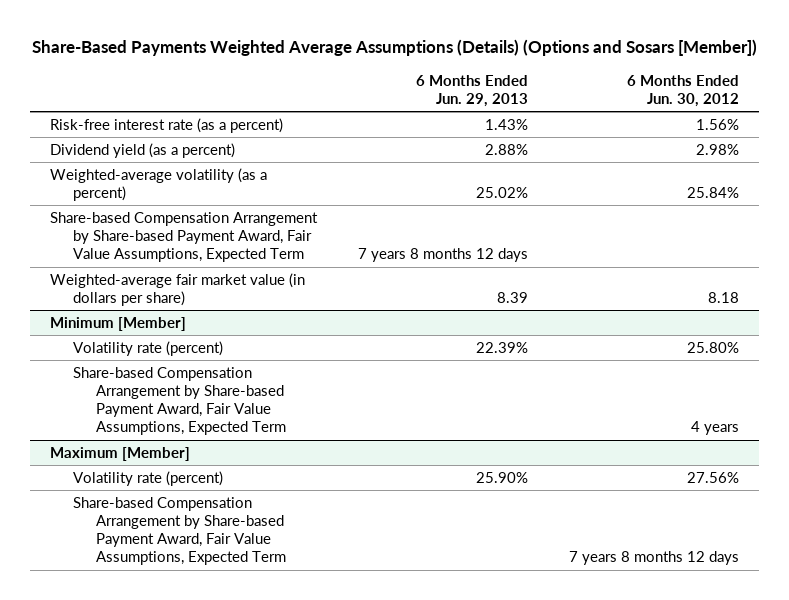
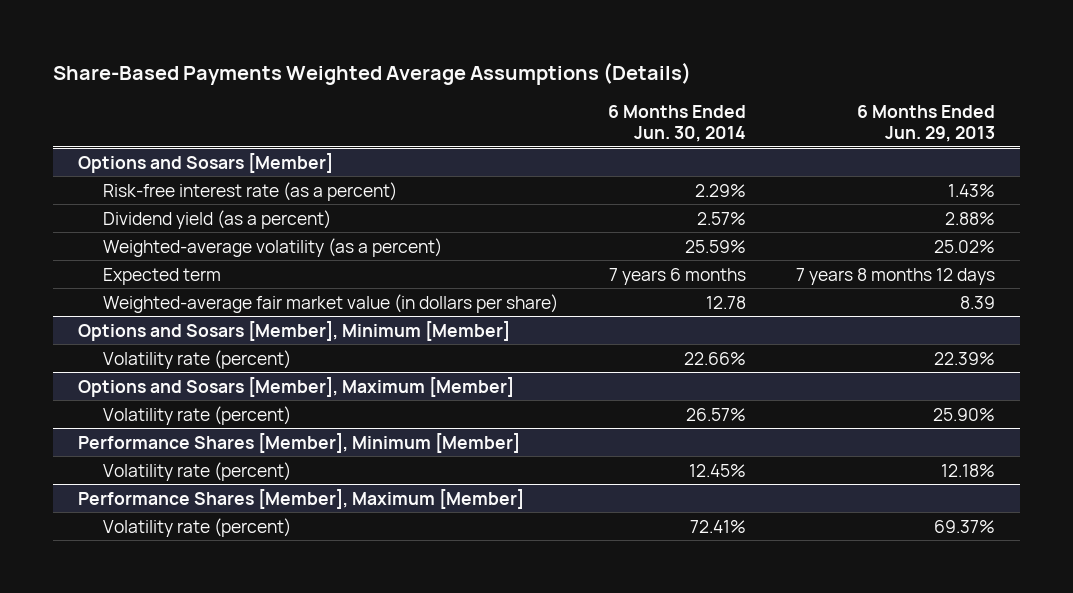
- Share-Based Payments Weighted Average Assumptions (Details) (Options and Sosars [Member])
+ Share-Based Payments Weighted Average Assumptions (Details)
- | 6 Months Ended Jun. 29, 2013 | 6 Months Ended Jun. 30, 2012
+ | 6 Months Ended Jun. 30, 2014 | 6 Months Ended Jun. 29, 2013
+ Options and Sosars [Member]
- Share-based Compensation Arrangement by Share-based Payment Award, Fair Value Assumptions, Expected Term | 7 years 8 months 12 days |
+ Expected term | 7 years 6 months | 7 years 8 months 12 days
- Minimum [Member]
+ Options and Sosars [Member], Minimum [Member]
- Share-based Compensation Arrangement by Share-based Payment Award, Fair Value Assumptions, Expected Term | | 4 years
- Maximum [Member]
+ Options and Sosars [Member], Maximum [Member]
- Share-based Compensation Arrangement by Share-based Payment Award, Fair Value Assumptions, Expected Term | | 7 years 8 months 12 days
+ Performance Shares [Member], Minimum [Member]
+ Volatility rate (percent) | 12.45% | 12.18%
+ Performance Shares [Member], Maximum [Member]
+ Volatility rate (percent) | 72.41% | 69.37%

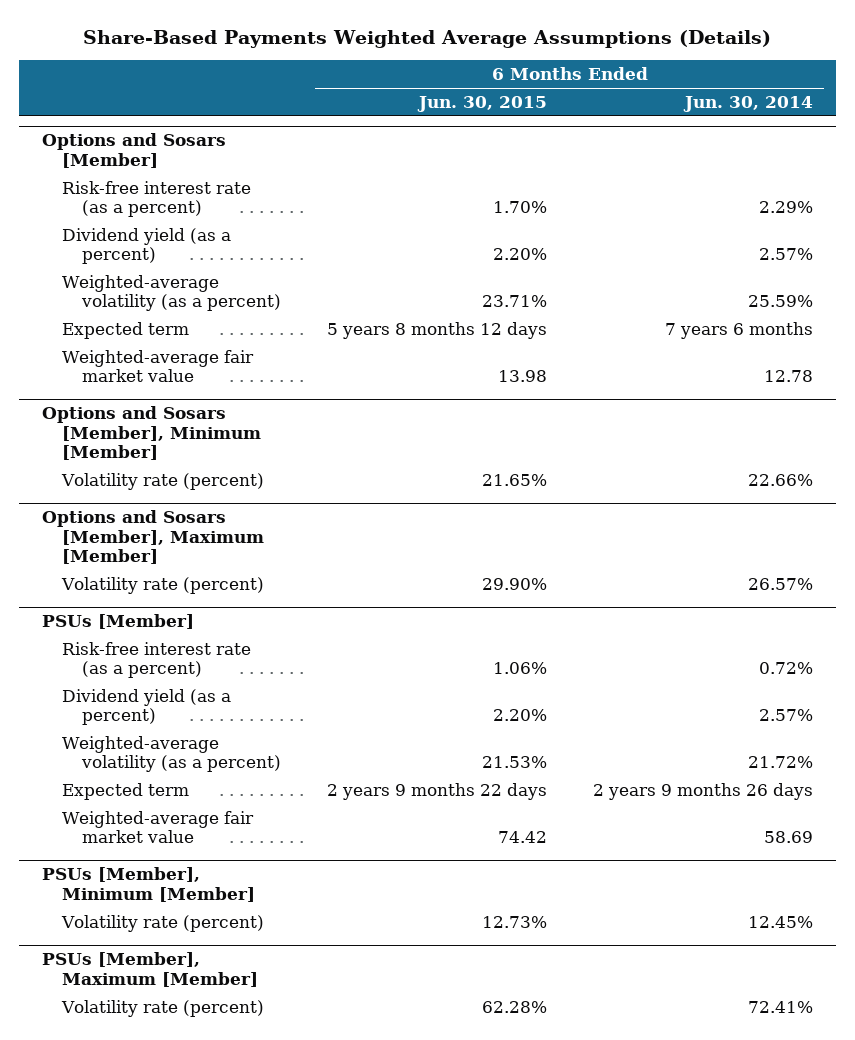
- | 6 Months Ended Jun. 30, 2014 | 6 Months Ended Jun. 29, 2013
+ | 6 Months Ended Jun. 30, 2015 | 6 Months Ended Jun. 30, 2014
@ Options and Sosars [Member]
- Weighted-average fair market value (in dollars per share) | 12.78 | 8.39
+ Weighted-average fair market value | 13.98 | 12.78
- Performance Shares [Member], Minimum [Member]
+ PSUs [Member]
+ Risk-free interest rate (as a percent) | 1.06% | 0.72%
+ Dividend yield (as a percent) | 2.20% | 2.57%
+ Weighted-average volatility (as a percent) | 21.53% | 21.72%
+ Expected term | 2 years 9 months 22 days | 2 years 9 months 26 days
+ Weighted-average fair market value | 74.42 | 58.69
+ PSUs [Member], Minimum [Member]
- Performance Shares [Member], Maximum [Member]
+ PSUs [Member], Maximum [Member]

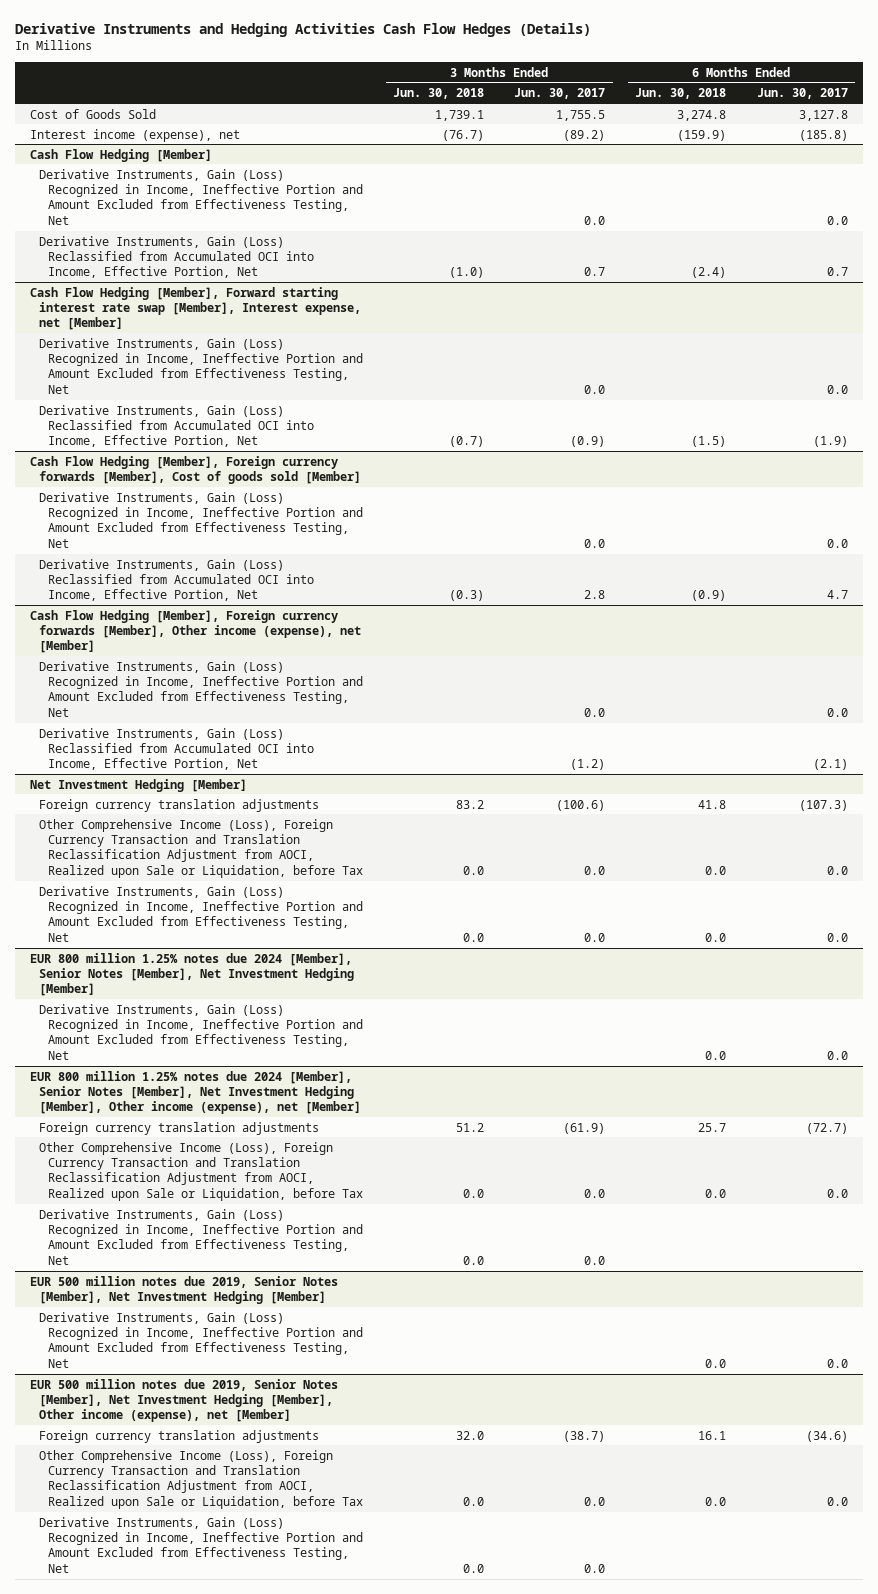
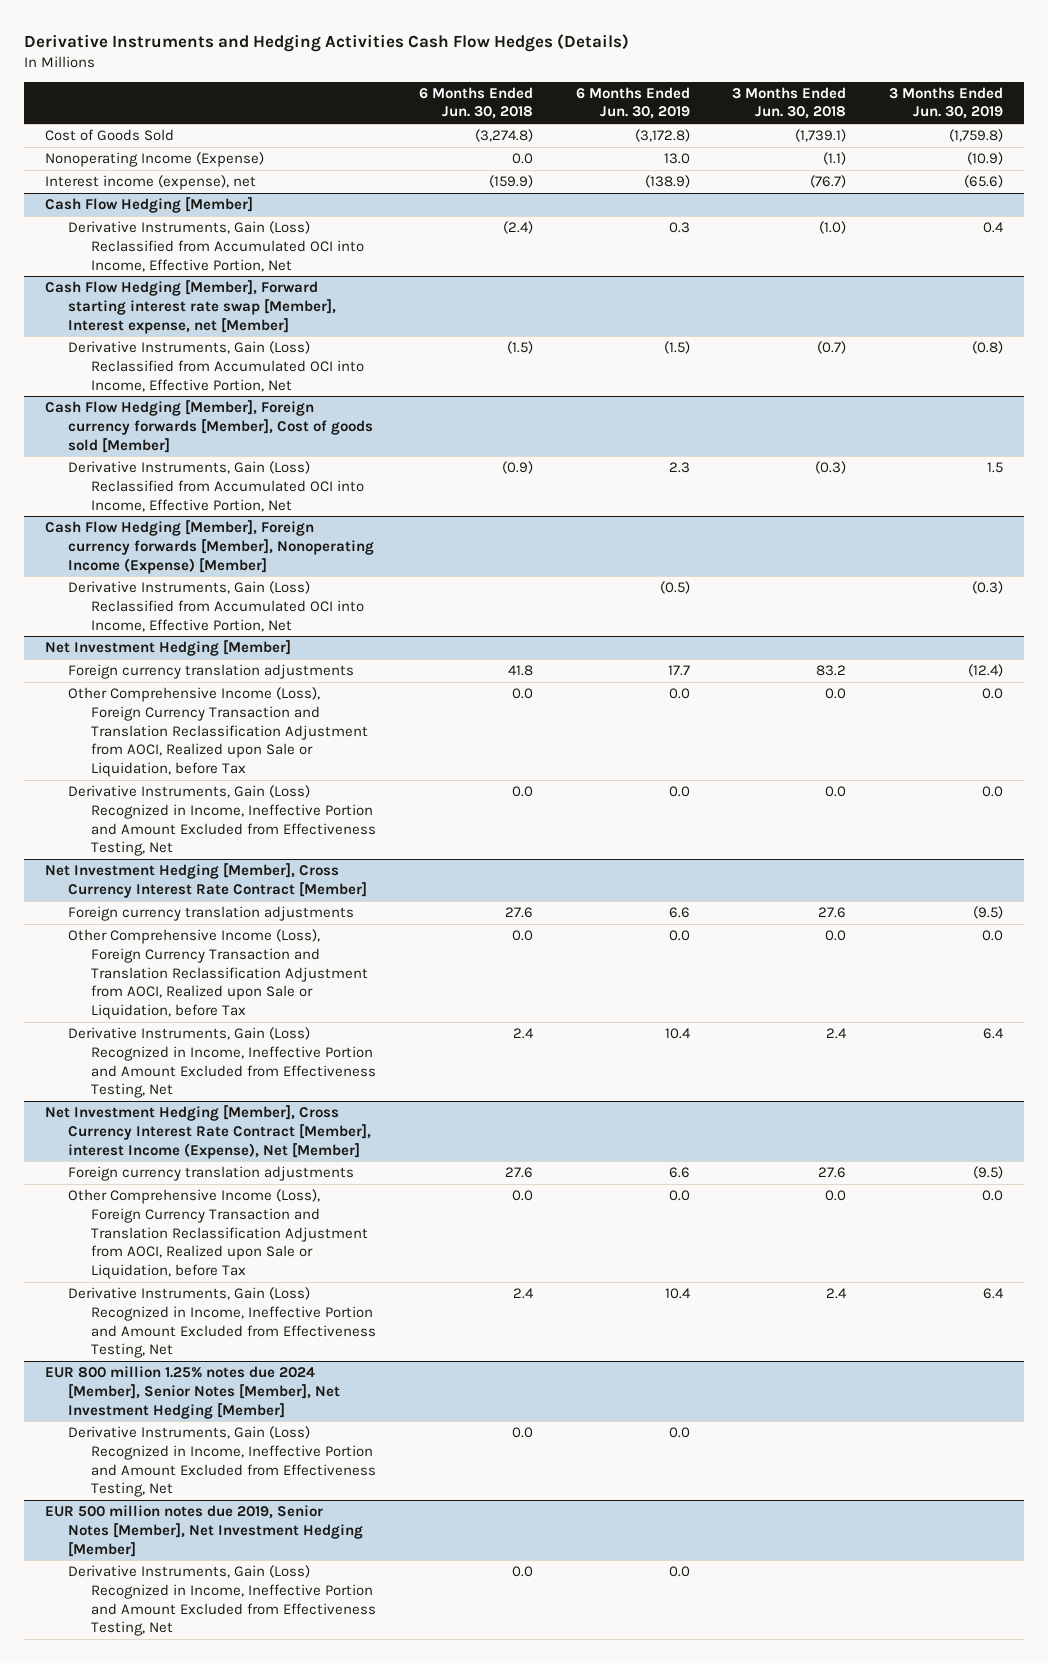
- | 3 Months Ended Jun. 30, 2018 | 3 Months Ended Jun. 30, 2017 | 6 Months Ended Jun. 30, 2018 | 6 Months Ended Jun. 30, 2017
+ | 6 Months Ended Jun. 30, 2018 | 6 Months Ended Jun. 30, 2019 | 3 Months Ended Jun. 30, 2018 | 3 Months Ended Jun. 30, 2019
- Cost of Goods Sold | 1,739.1 | 1,755.5 | 3,274.8 | 3,127.8
+ Cost of Goods Sold | (3,274.8) | (3,172.8) | (1,739.1) | (1,759.8)
+ Nonoperating Income (Expense) | 0.0 | 13.0 | (1.1) | (10.9)
@ Cash Flow Hedging [Member]
- Derivative Instruments, Gain (Loss) Recognized in Income, Ineffective Portion and Amount Excluded from Effectiveness Testing, Net | | 0.0 | | 0.0
@ Cash Flow Hedging [Member], Forward starting interest rate swap [Member], Interest expense, net [Member]
- Derivative Instruments, Gain (Loss) Recognized in Income, Ineffective Portion and Amount Excluded from Effectiveness Testing, Net | | 0.0 | | 0.0
@ Cash Flow Hedging [Member], Foreign currency forwards [Member], Cost of goods sold [Member]
- Derivative Instruments, Gain (Loss) Recognized in Income, Ineffective Portion and Amount Excluded from Effectiveness Testing, Net | | 0.0 | | 0.0
- Cash Flow Hedging [Member], Foreign currency forwards [Member], Other income (expense), net [Member]
- Derivative Instruments, Gain (Loss) Recognized in Income, Ineffective Portion and Amount Excluded from Effectiveness Testing, Net | | 0.0 | | 0.0
+ Cash Flow Hedging [Member], Foreign currency forwards [Member], Nonoperating Income (Expense) [Member]
+ Net Investment Hedging [Member], Cross Currency Interest Rate Contract [Member]
+ Foreign currency translation adjustments | 27.6 | 6.6 | 27.6 | (9.5)
+ Other Comprehensive Income (Loss), Foreign Currency Transaction and Translation Reclassification Adjustment from AOCI, Realized upon Sale or Liquidation, before Tax | 0.0 | 0.0 | 0.0 | 0.0
+ Derivative Instruments, Gain (Loss) Recognized in Income, Ineffective Portion and Amount Excluded from Effectiveness Testing, Net | 2.4 | 10.4 | 2.4 | 6.4
+ Net Investment Hedging [Member], Cross Currency Interest Rate Contract [Member], interest Income (Expense), Net [Member]
+ Foreign currency translation adjustments | 27.6 | 6.6 | 27.6 | (9.5)
+ Other Comprehensive Income (Loss), Foreign Currency Transaction and Translation Reclassification Adjustment from AOCI, Realized upon Sale or Liquidation, before Tax | 0.0 | 0.0 | 0.0 | 0.0
+ Derivative Instruments, Gain (Loss) Recognized in Income, Ineffective Portion and Amount Excluded from Effectiveness Testing, Net | 2.4 | 10.4 | 2.4 | 6.4
- EUR 800 million 1.25% notes due 2024 [Member], Senior Notes [Member], Net Investment Hedging [Member], Other income (expense), net [Member]
- Foreign currency translation adjustments | 51.2 | (61.9) | 25.7 | (72.7)
- Other Comprehensive Income (Loss), Foreign Currency Transaction and Translation Reclassification Adjustment from AOCI, Realized upon Sale or Liquidation, before Tax | 0.0 | 0.0 | 0.0 | 0.0
- Derivative Instruments, Gain (Loss) Recognized in Income, Ineffective Portion and Amount Excluded from Effectiveness Testing, Net | 0.0 | 0.0 | |
- EUR 500 million notes due 2019, Senior Notes [Member], Net Investment Hedging [Member], Other income (expense), net [Member]
- Foreign currency translation adjustments | 32.0 | (38.7) | 16.1 | (34.6)
- Other Comprehensive Income (Loss), Foreign Currency Transaction and Translation Reclassification Adjustment from AOCI, Realized upon Sale or Liquidation, before Tax | 0.0 | 0.0 | 0.0 | 0.0
- Derivative Instruments, Gain (Loss) Recognized in Income, Ineffective Portion and Amount Excluded from Effectiveness Testing, Net | 0.0 | 0.0 | |

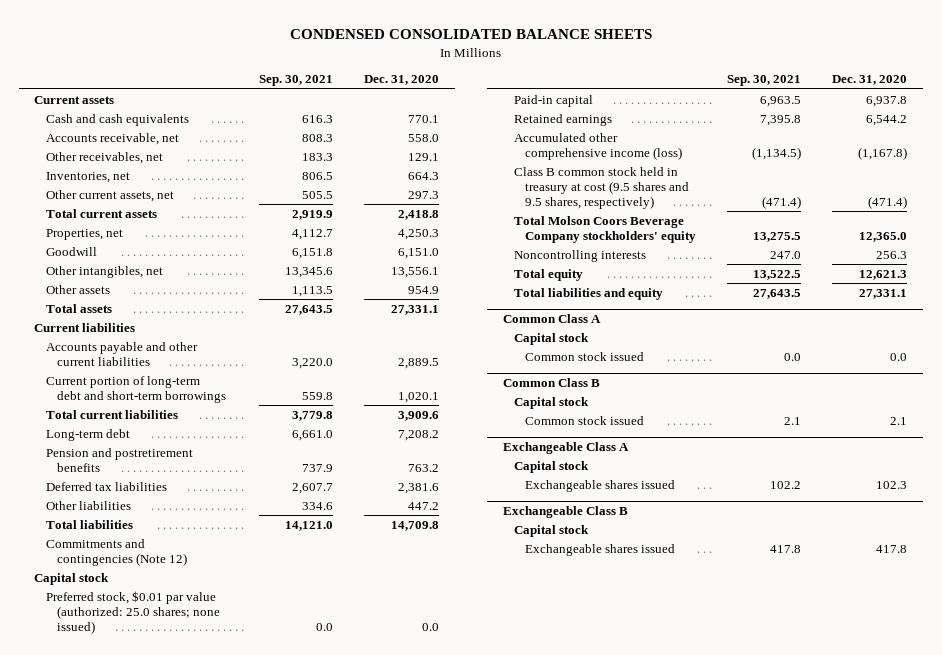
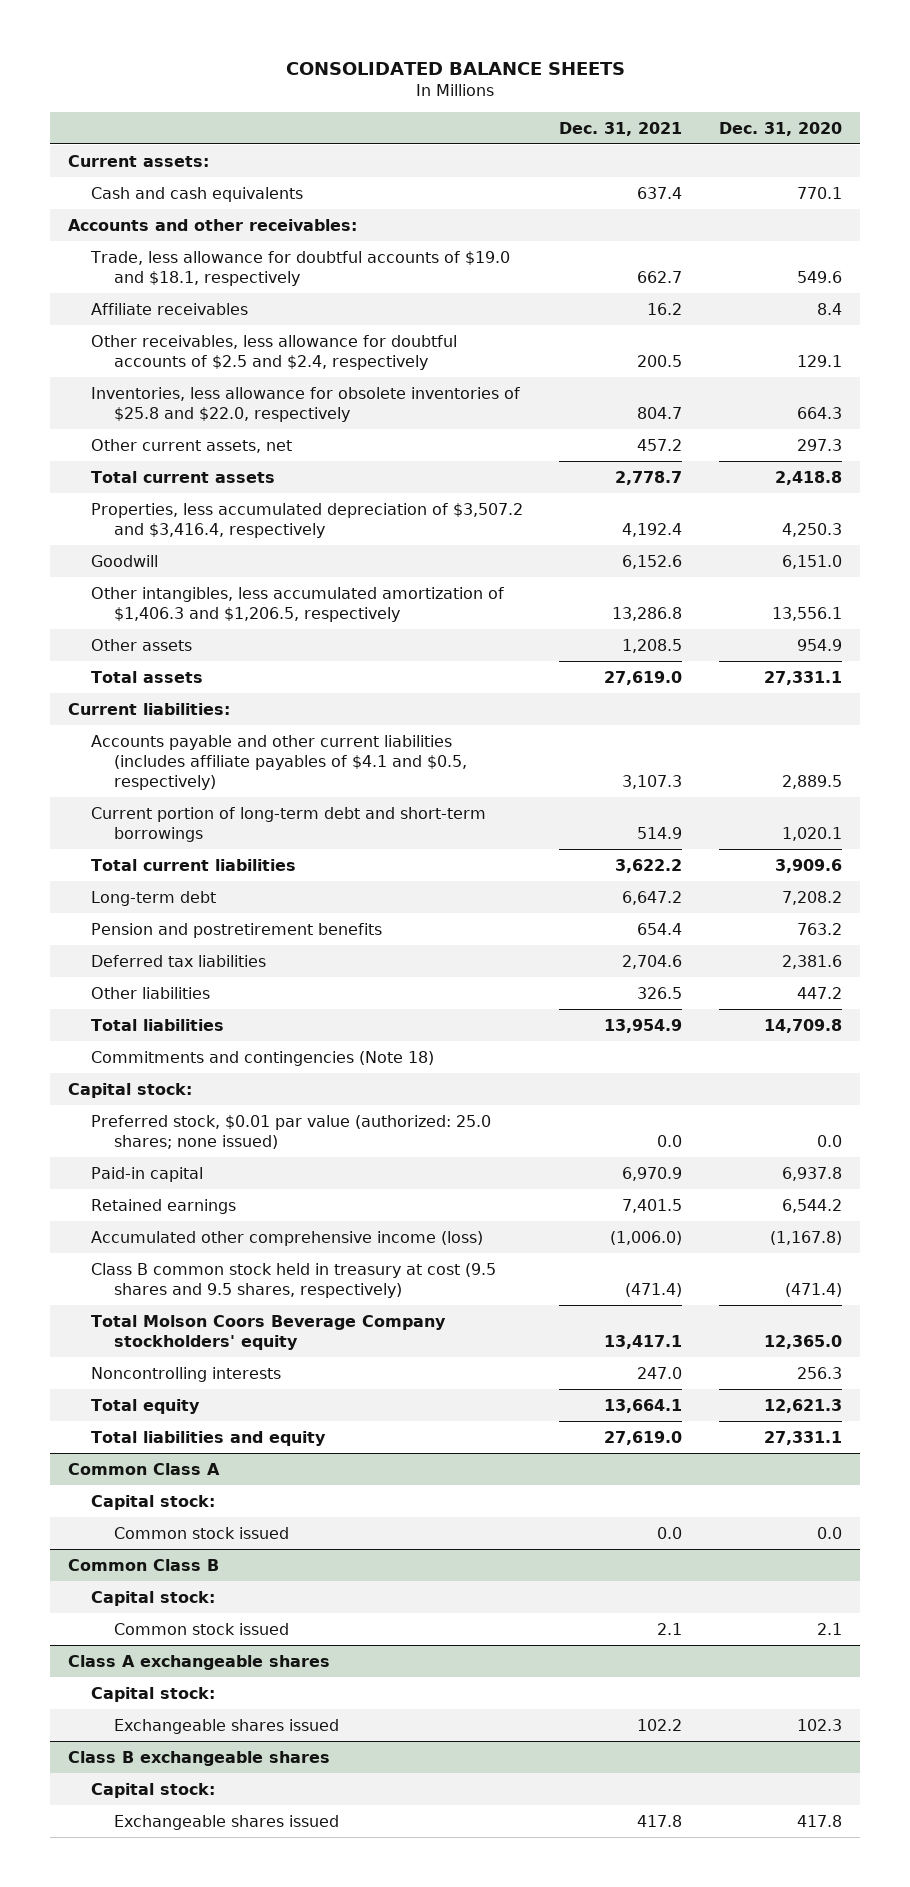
- CONDENSED CONSOLIDATED BALANCE SHEETS
+ CONSOLIDATED BALANCE SHEETS
- | Sep. 30, 2021 | Dec. 31, 2020
+ | Dec. 31, 2021 | Dec. 31, 2020
- Current assets
+ Current assets:
- Accounts receivable, net | 808.3 | 558.0
- Other receivables, net | 183.3 | 129.1
- Inventories, net | 806.5 | 664.3
+ Accounts and other receivables:
+ Trade, less allowance for doubtful accounts of $19.0 and $18.1, respectively | 662.7 | 549.6
+ Affiliate receivables | 16.2 | 8.4
+ Other receivables, less allowance for doubtful accounts of $2.5 and $2.4, respectively | 200.5 | 129.1
+ Inventories, less allowance for obsolete inventories of $25.8 and $22.0, respectively | 804.7 | 664.3
- Properties, net | 4,112.7 | 4,250.3
+ Properties, less accumulated depreciation of $3,507.2 and $3,416.4, respectively | 4,192.4 | 4,250.3
- Other intangibles, net | 13,345.6 | 13,556.1
+ Other intangibles, less accumulated amortization of $1,406.3 and $1,206.5, respectively | 13,286.8 | 13,556.1
- Current liabilities
- Accounts payable and other current liabilities | 3,220.0 | 2,889.5
+ Current liabilities:
+ Accounts payable and other current liabilities (includes affiliate payables of $4.1 and $0.5, respectively) | 3,107.3 | 2,889.5
- Commitments and contingencies (Note 12)
- Capital stock
+ Commitments and contingencies (Note 18)
+ Capital stock:
@ Common Class A
- Capital stock
+ Capital stock:
@ Common Class B
- Capital stock
+ Capital stock:
- Exchangeable Class A
- Capital stock
+ Class A exchangeable shares
+ Capital stock:
- Exchangeable Class B
- Capital stock
+ Class B exchangeable shares
+ Capital stock:

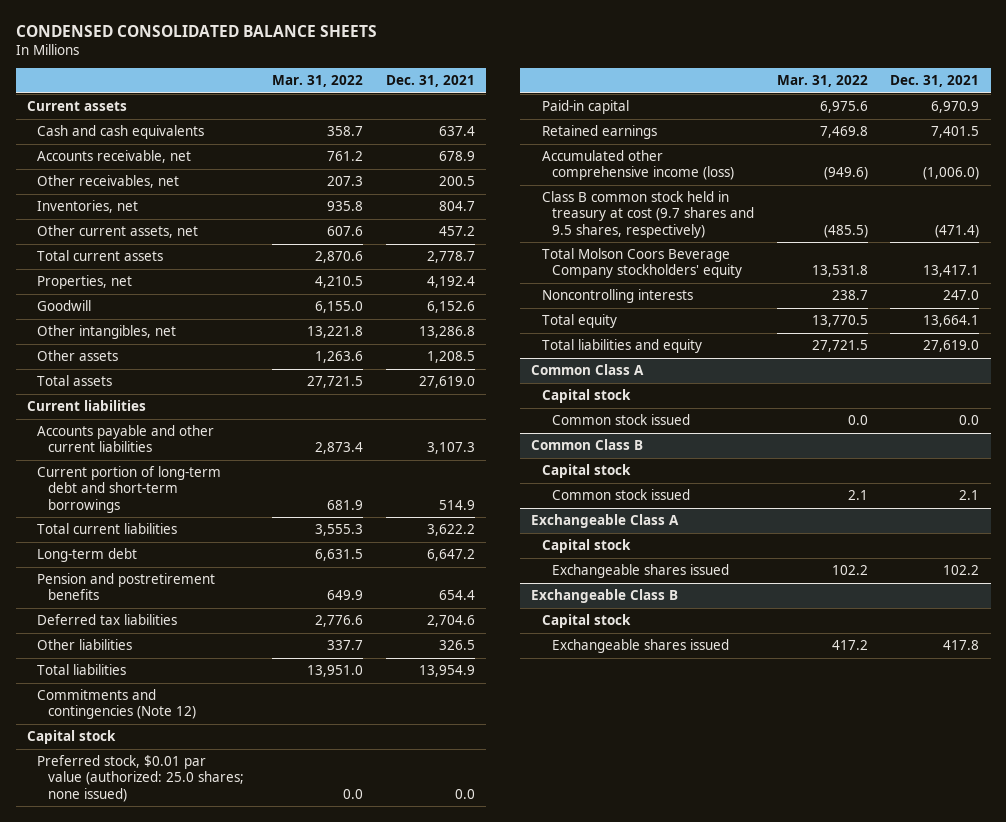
- CONSOLIDATED BALANCE SHEETS
+ CONDENSED CONSOLIDATED BALANCE SHEETS
- | Dec. 31, 2021 | Dec. 31, 2020
+ | Mar. 31, 2022 | Dec. 31, 2021
- Current assets:
+ Current assets
- Accounts and other receivables:
- Trade, less allowance for doubtful accounts of $19.0 and $18.1, respectively | 662.7 | 549.6
- Affiliate receivables | 16.2 | 8.4
- Other receivables, less allowance for doubtful accounts of $2.5 and $2.4, respectively | 200.5 | 129.1
- Inventories, less allowance for obsolete inventories of $25.8 and $22.0, respectively | 804.7 | 664.3
+ Accounts receivable, net | 761.2 | 678.9
+ Other receivables, net | 207.3 | 200.5
+ Inventories, net | 935.8 | 804.7
- Properties, less accumulated depreciation of $3,507.2 and $3,416.4, respectively | 4,192.4 | 4,250.3
+ Properties, net | 4,210.5 | 4,192.4
- Other intangibles, less accumulated amortization of $1,406.3 and $1,206.5, respectively | 13,286.8 | 13,556.1
+ Other intangibles, net | 13,221.8 | 13,286.8
- Current liabilities:
- Accounts payable and other current liabilities (includes affiliate payables of $4.1 and $0.5, respectively) | 3,107.3 | 2,889.5
+ Current liabilities
+ Accounts payable and other current liabilities | 2,873.4 | 3,107.3
- Commitments and contingencies (Note 18)
- Capital stock:
+ Commitments and contingencies (Note 12)
+ Capital stock
- Class B common stock held in treasury at cost (9.5 shares and 9.5 shares, respectively) | (471.4) | (471.4)
+ Class B common stock held in treasury at cost (9.7 shares and 9.5 shares, respectively) | (485.5) | (471.4)
@ Common Class A
- Capital stock:
+ Capital stock
@ Common Class B
- Capital stock:
+ Capital stock
- Class A exchangeable shares
- Capital stock:
+ Exchangeable Class A
+ Capital stock
- Class B exchangeable shares
- Capital stock:
+ Exchangeable Class B
+ Capital stock

